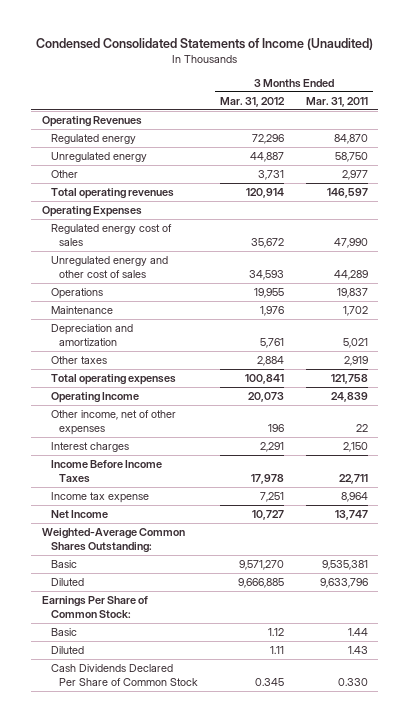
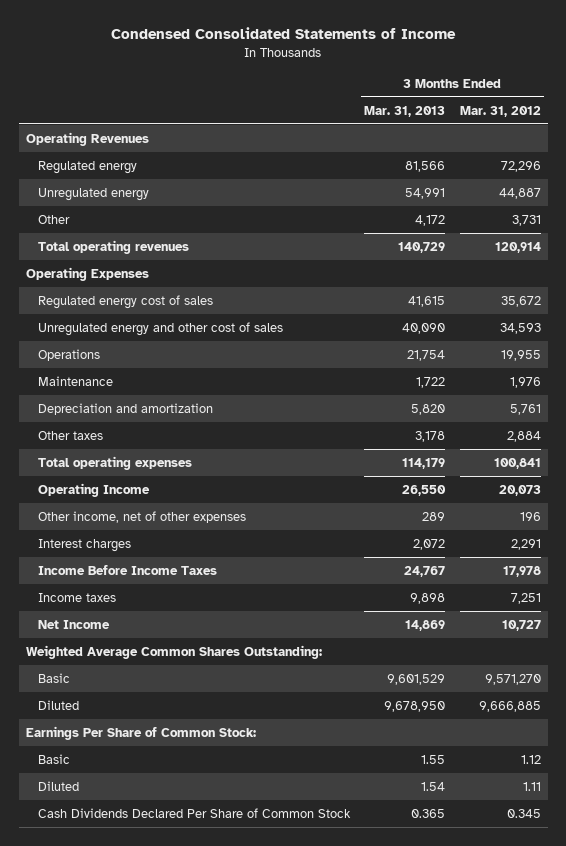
- Condensed Consolidated Statements of Income (Unaudited)
+ Condensed Consolidated Statements of Income
- | 3 Months Ended Mar. 31, 2012 | 3 Months Ended Mar. 31, 2011
+ | 3 Months Ended Mar. 31, 2013 | 3 Months Ended Mar. 31, 2012
- Income tax expense | 7,251 | 8,964
+ Income taxes | 9,898 | 7,251
- Weighted-Average Common Shares Outstanding:
+ Weighted Average Common Shares Outstanding:

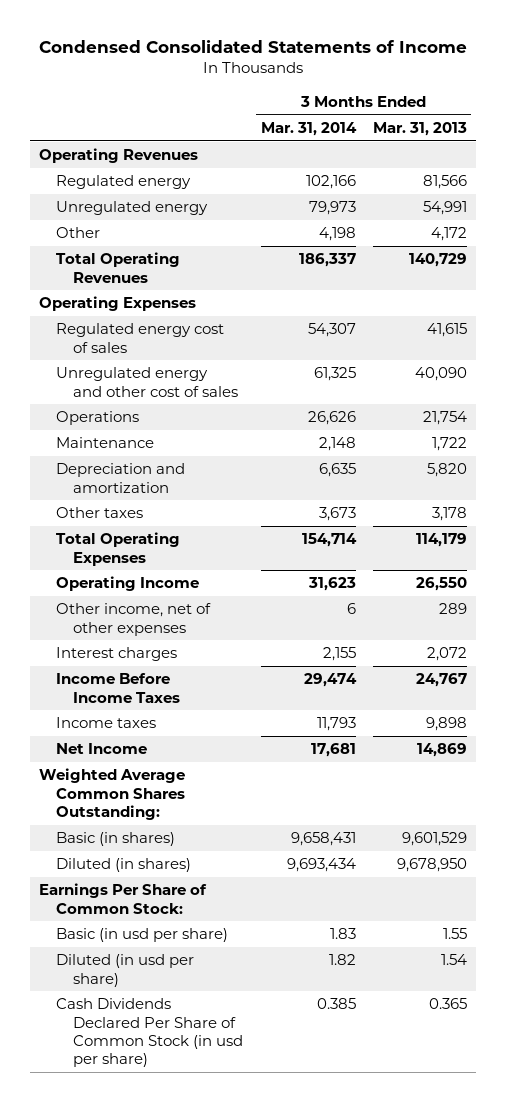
- | 3 Months Ended Mar. 31, 2013 | 3 Months Ended Mar. 31, 2012
+ | 3 Months Ended Mar. 31, 2014 | 3 Months Ended Mar. 31, 2013
- Total operating revenues | 140,729 | 120,914
+ Total Operating Revenues | 186,337 | 140,729
- Total operating expenses | 114,179 | 100,841
+ Total Operating Expenses | 154,714 | 114,179
- Basic | 9,601,529 | 9,571,270
- Diluted | 9,678,950 | 9,666,885
+ Basic (in shares) | 9,658,431 | 9,601,529
+ Diluted (in shares) | 9,693,434 | 9,678,950
- Basic | 1.55 | 1.12
- Diluted | 1.54 | 1.11
- Cash Dividends Declared Per Share of Common Stock | 0.365 | 0.345
+ Basic (in usd per share) | 1.83 | 1.55
+ Diluted (in usd per share) | 1.82 | 1.54
+ Cash Dividends Declared Per Share of Common Stock (in usd per share) | 0.385 | 0.365

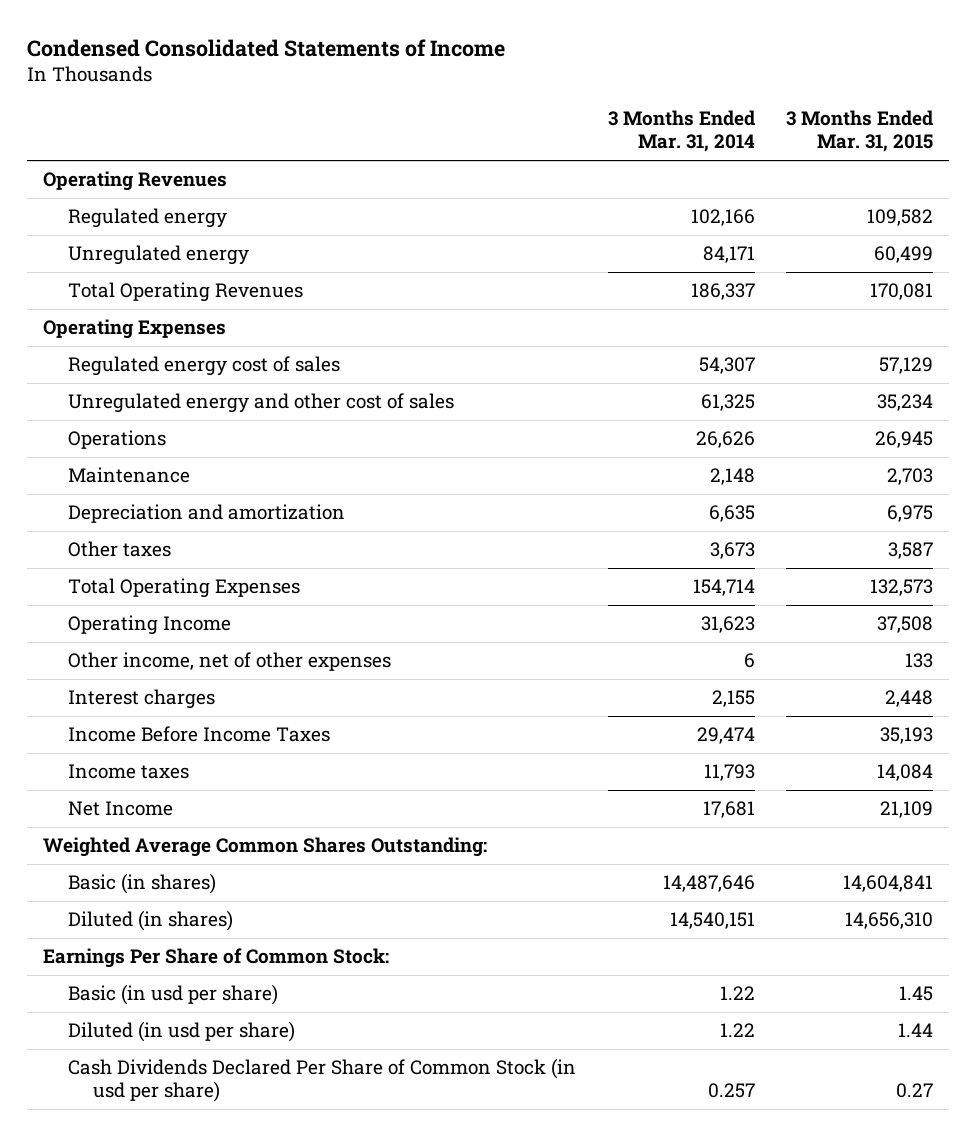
- | 3 Months Ended Mar. 31, 2014 | 3 Months Ended Mar. 31, 2013
+ | 3 Months Ended Mar. 31, 2014 | 3 Months Ended Mar. 31, 2015
- Unregulated energy | 79,973 | 54,991
- Other | 4,198 | 4,172
+ Unregulated energy | 84,171 | 60,499
- Basic (in shares) | 9,658,431 | 9,601,529
- Diluted (in shares) | 9,693,434 | 9,678,950
+ Basic (in shares) | 14,487,646 | 14,604,841
+ Diluted (in shares) | 14,540,151 | 14,656,310
- Basic (in usd per share) | 1.83 | 1.55
- Diluted (in usd per share) | 1.82 | 1.54
- Cash Dividends Declared Per Share of Common Stock (in usd per share) | 0.385 | 0.365
+ Basic (in usd per share) | 1.22 | 1.45
+ Diluted (in usd per share) | 1.22 | 1.44
+ Cash Dividends Declared Per Share of Common Stock (in usd per share) | 0.257 | 0.27

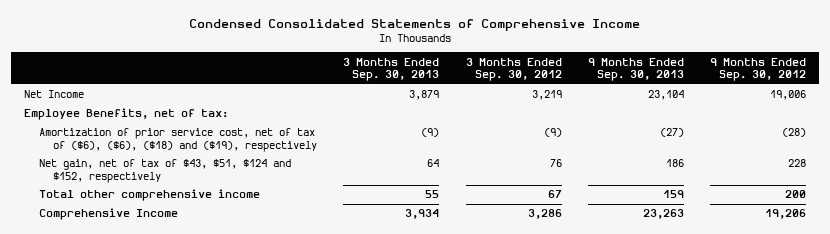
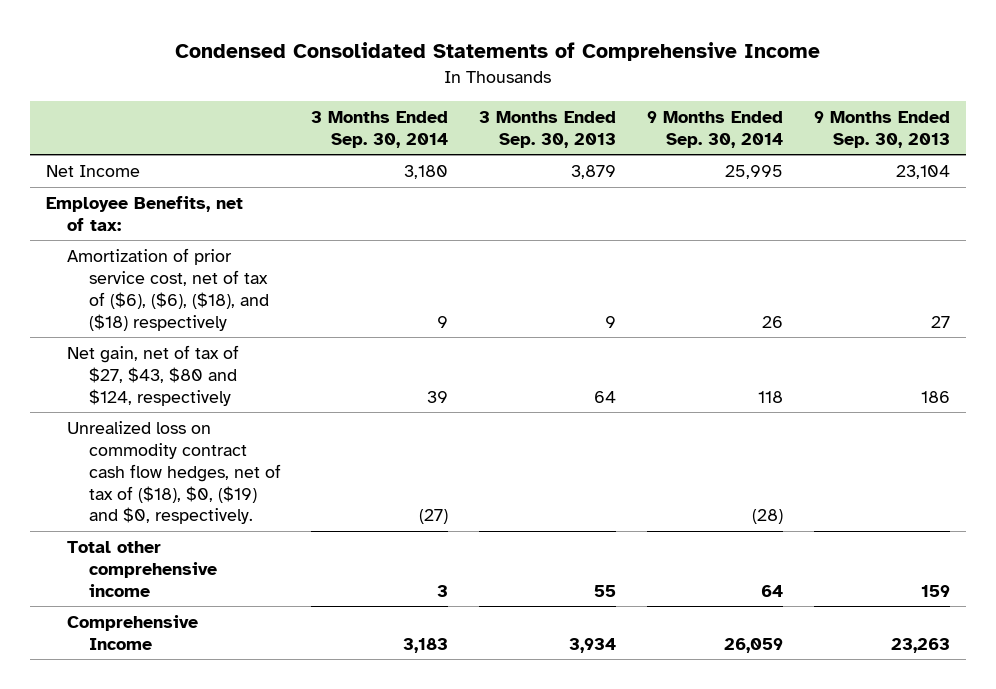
- | 3 Months Ended Sep. 30, 2013 | 3 Months Ended Sep. 30, 2012 | 9 Months Ended Sep. 30, 2013 | 9 Months Ended Sep. 30, 2012
+ | 3 Months Ended Sep. 30, 2014 | 3 Months Ended Sep. 30, 2013 | 9 Months Ended Sep. 30, 2014 | 9 Months Ended Sep. 30, 2013
- Amortization of prior service cost, net of tax of ($6), ($6), ($18) and ($19), respectively | (9) | (9) | (27) | (28)
- Net gain, net of tax of $43, $51, $124 and $152, respectively | 64 | 76 | 186 | 228
+ Amortization of prior service cost, net of tax of ($6), ($6), ($18), and ($18) respectively | 9 | 9 | 26 | 27
+ Net gain, net of tax of $27, $43, $80 and $124, respectively | 39 | 64 | 118 | 186
+ Unrealized loss on commodity contract cash flow hedges, net of tax of ($18), $0, ($19) and $0, respectively. | (27) | | (28) |

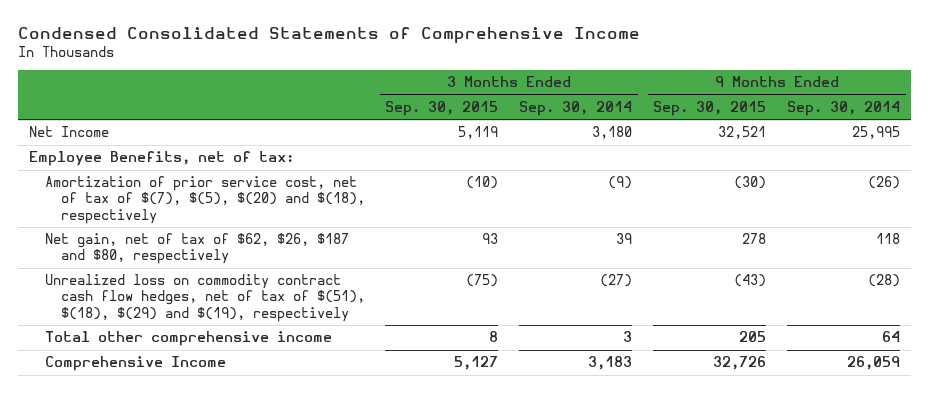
- | 3 Months Ended Sep. 30, 2014 | 3 Months Ended Sep. 30, 2013 | 9 Months Ended Sep. 30, 2014 | 9 Months Ended Sep. 30, 2013
+ | 3 Months Ended Sep. 30, 2015 | 3 Months Ended Sep. 30, 2014 | 9 Months Ended Sep. 30, 2015 | 9 Months Ended Sep. 30, 2014
- Amortization of prior service cost, net of tax of ($6), ($6), ($18), and ($18) respectively | 9 | 9 | 26 | 27
- Net gain, net of tax of $27, $43, $80 and $124, respectively | 39 | 64 | 118 | 186
- Unrealized loss on commodity contract cash flow hedges, net of tax of ($18), $0, ($19) and $0, respectively. | (27) | | (28) |
+ Amortization of prior service cost, net of tax of $(7), $(5), $(20) and $(18), respectively | (10) | (9) | (30) | (26)
+ Net gain, net of tax of $62, $26, $187 and $80, respectively | 93 | 39 | 278 | 118
+ Unrealized loss on commodity contract cash flow hedges, net of tax of $(51), $(18), $(29) and $(19), respectively | (75) | (27) | (43) | (28)

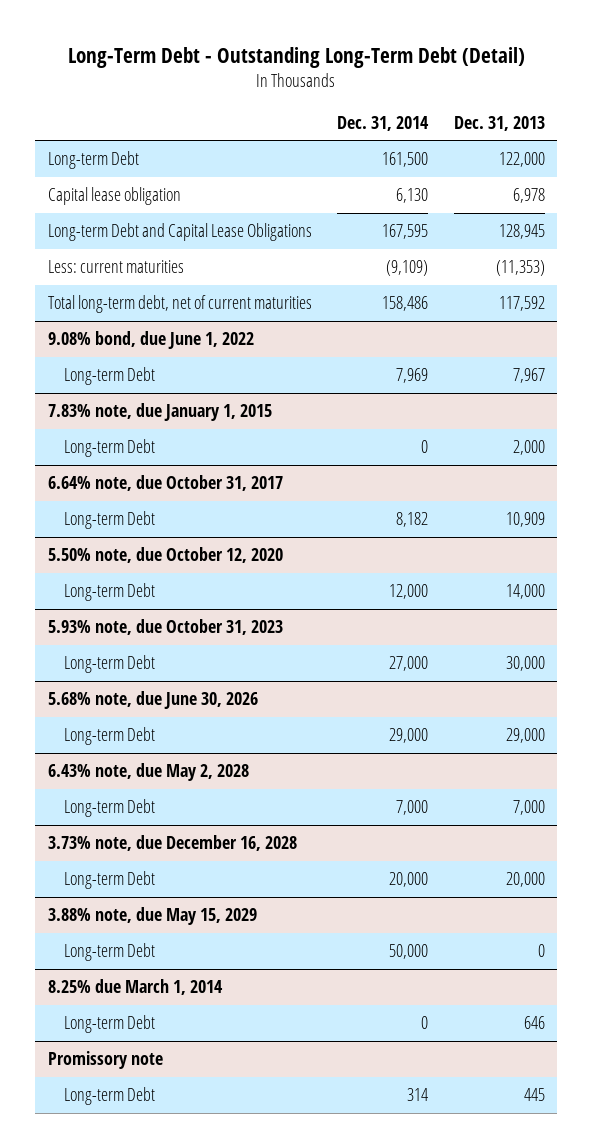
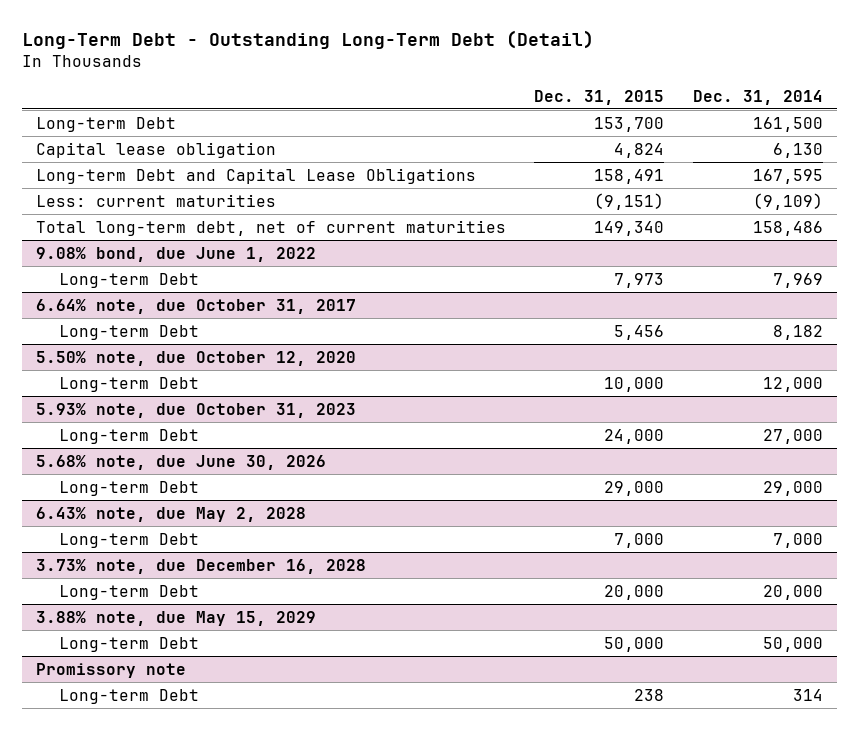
- | Dec. 31, 2014 | Dec. 31, 2013
+ | Dec. 31, 2015 | Dec. 31, 2014
- 7.83% note, due January 1, 2015
- Long-term Debt | 0 | 2,000
- 8.25% due March 1, 2014
- Long-term Debt | 0 | 646

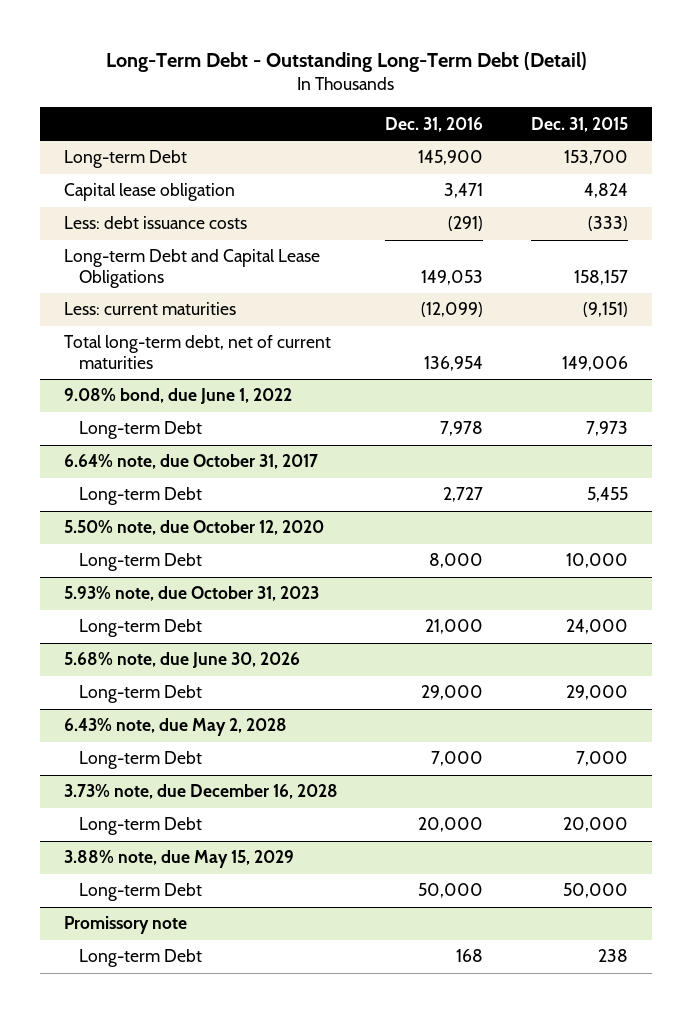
- | Dec. 31, 2015 | Dec. 31, 2014
+ | Dec. 31, 2016 | Dec. 31, 2015
- Long-term Debt and Capital Lease Obligations | 158,491 | 167,595
+ Less: debt issuance costs | (291) | (333)
+ Long-term Debt and Capital Lease Obligations | 149,053 | 158,157
- Total long-term debt, net of current maturities | 149,340 | 158,486
+ Total long-term debt, net of current maturities | 136,954 | 149,006
@ 6.64% note, due October 31, 2017
- Long-term Debt | 5,456 | 8,182
+ Long-term Debt | 2,727 | 5,455

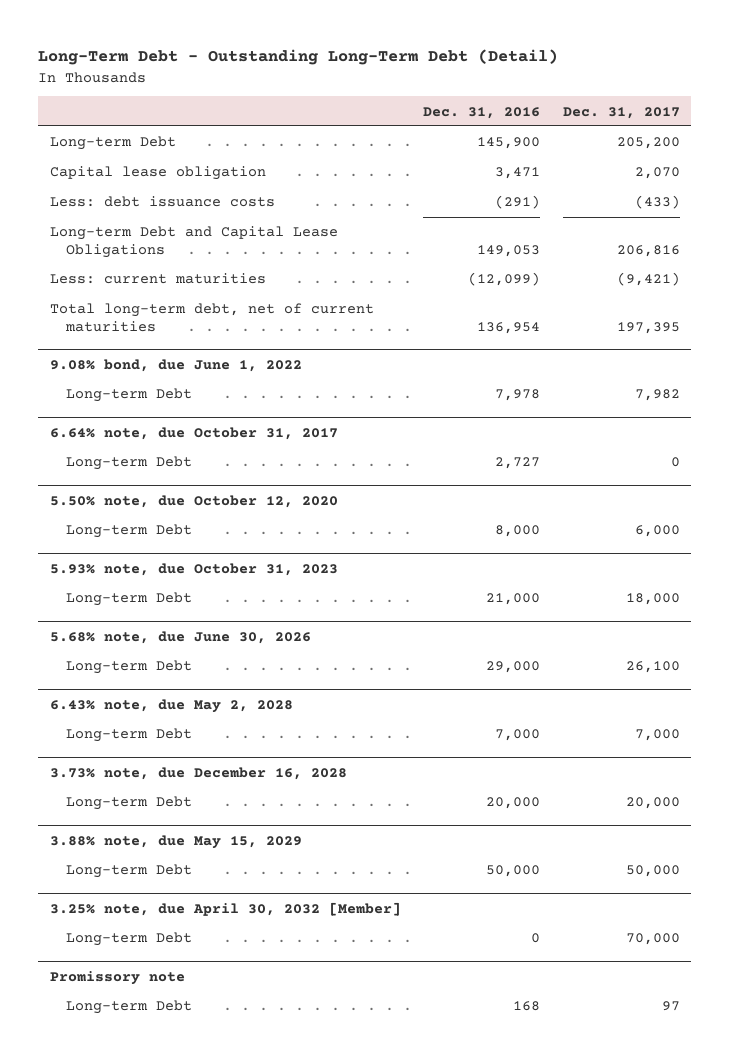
- | Dec. 31, 2016 | Dec. 31, 2015
+ | Dec. 31, 2016 | Dec. 31, 2017
+ 3.25% note, due April 30, 2032 [Member]
+ Long-term Debt | 0 | 70,000

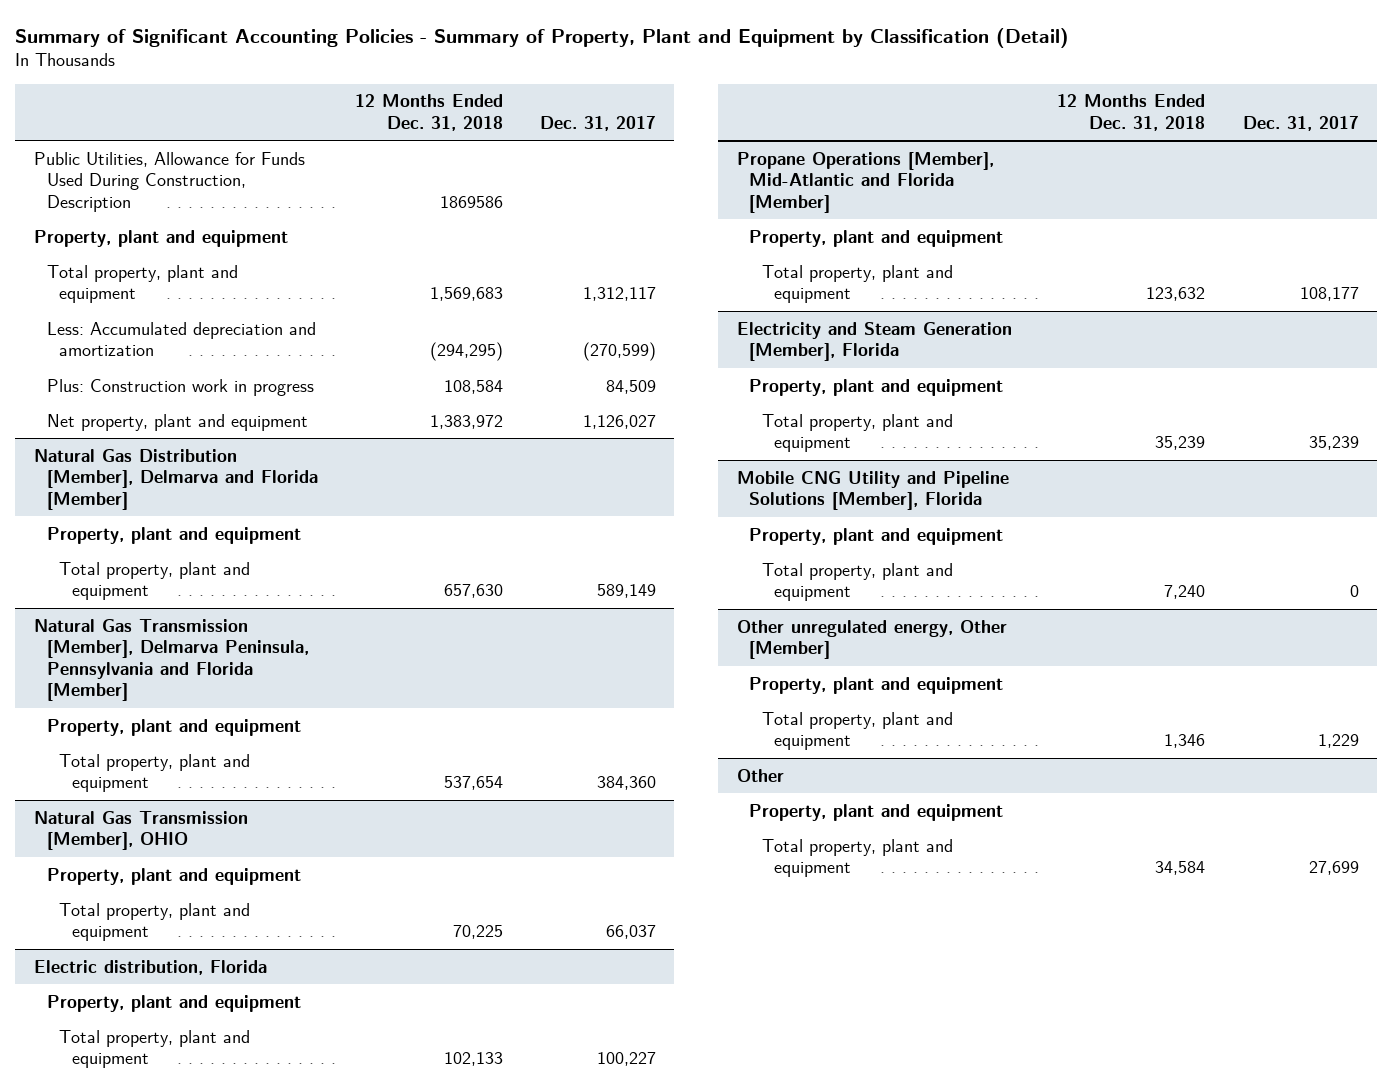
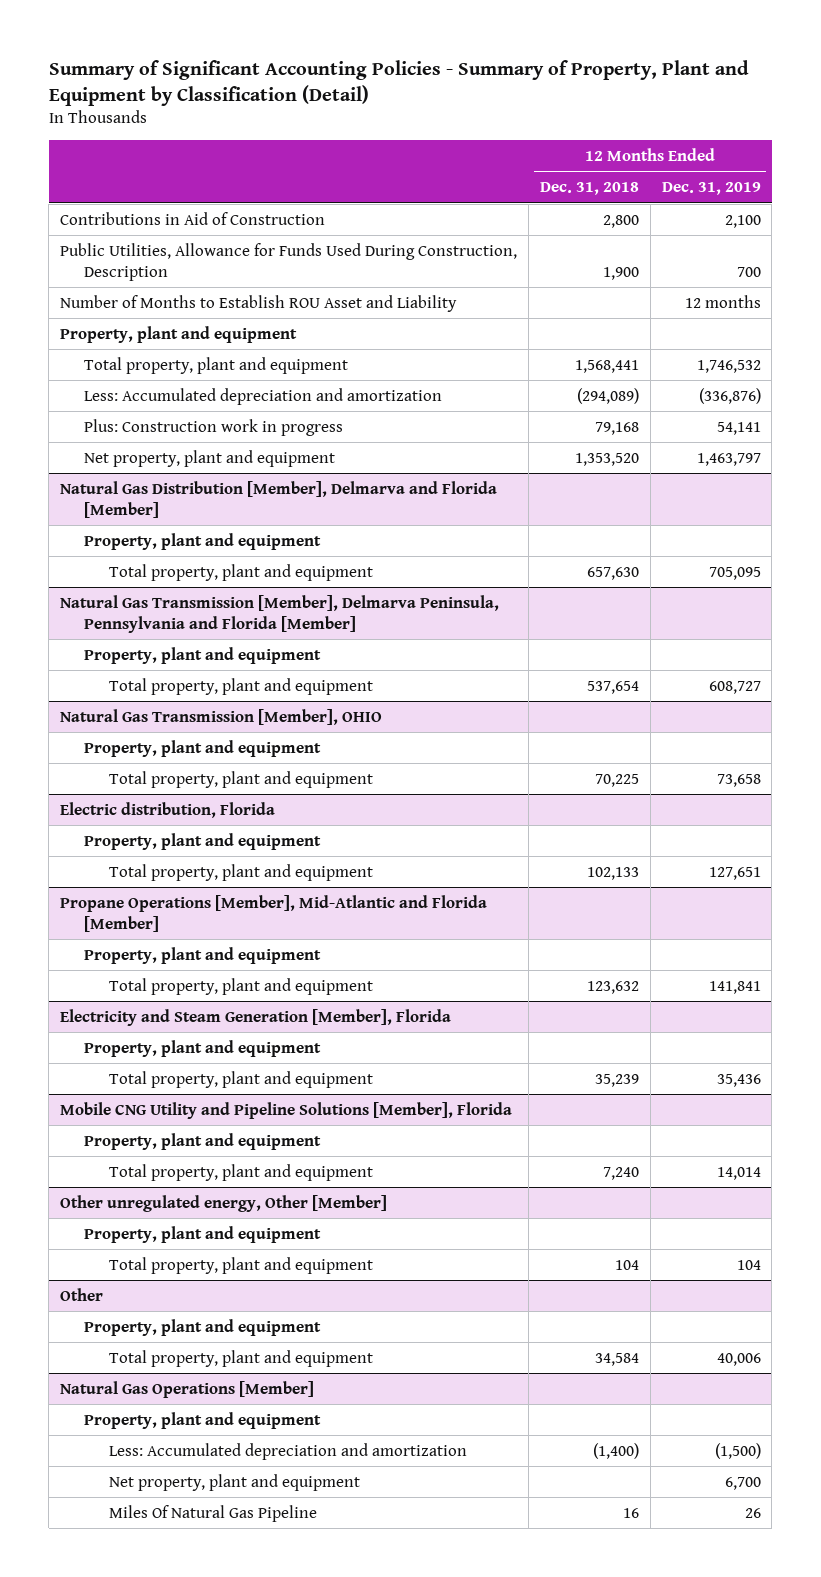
- | 12 Months Ended Dec. 31, 2018 | Dec. 31, 2017
+ | 12 Months Ended Dec. 31, 2018 | 12 Months Ended Dec. 31, 2019
- Public Utilities, Allowance for Funds Used During Construction, Description | 1869586 |
+ Contributions in Aid of Construction | 2,800 | 2,100
+ Public Utilities, Allowance for Funds Used During Construction, Description | 1,900 | 700
+ Number of Months to Establish ROU Asset and Liability | | 12 months
- Total property, plant and equipment | 1,569,683 | 1,312,117
- Less: Accumulated depreciation and amortization | (294,295) | (270,599)
- Plus: Construction work in progress | 108,584 | 84,509
- Net property, plant and equipment | 1,383,972 | 1,126,027
+ Total property, plant and equipment | 1,568,441 | 1,746,532
+ Less: Accumulated depreciation and amortization | (294,089) | (336,876)
+ Plus: Construction work in progress | 79,168 | 54,141
+ Net property, plant and equipment | 1,353,520 | 1,463,797
@ Other unregulated energy, Other [Member]
- Total property, plant and equipment | 1,346 | 1,229
+ Total property, plant and equipment | 104 | 104
+ Natural Gas Operations [Member]
+ Property, plant and equipment
+ Less: Accumulated depreciation and amortization | (1,400) | (1,500)
+ Net property, plant and equipment | | 6,700
+ Miles Of Natural Gas Pipeline | 16 | 26

